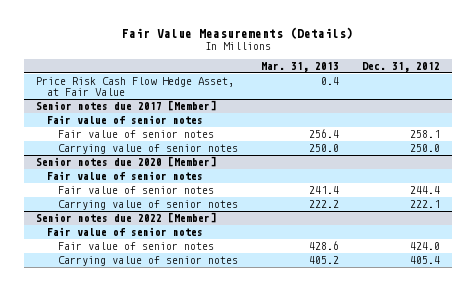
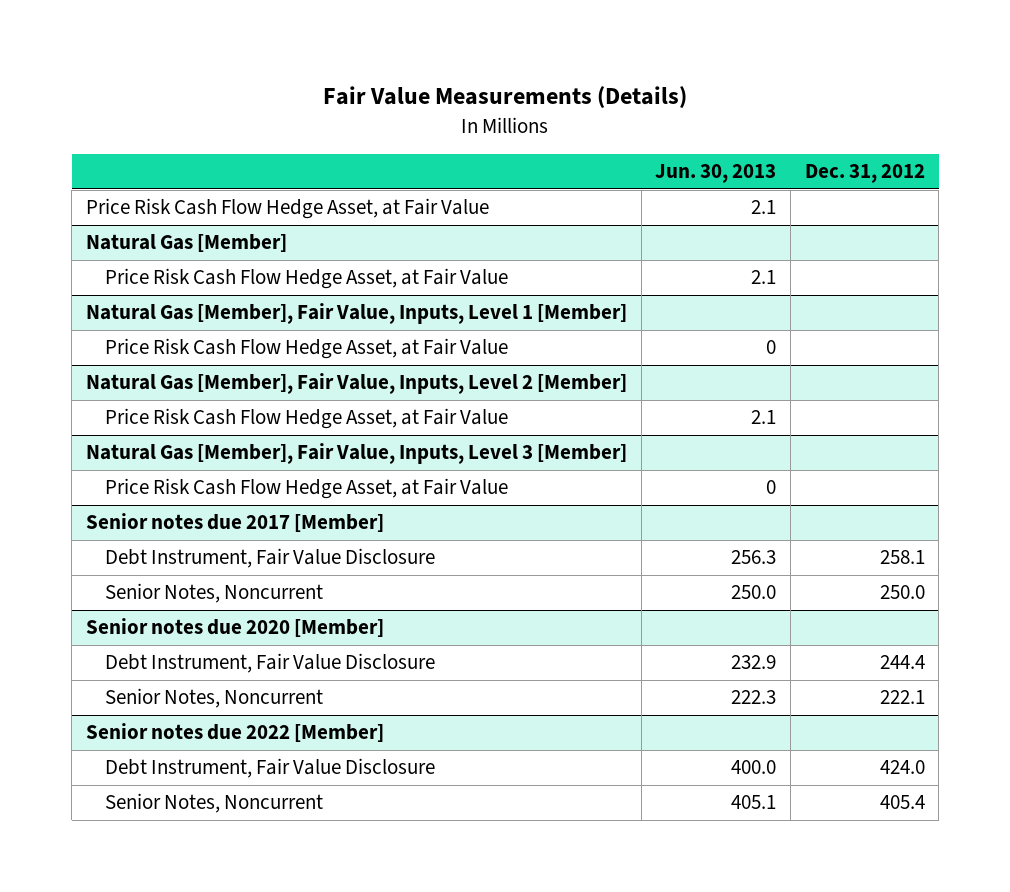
- | Mar. 31, 2013 | Dec. 31, 2012
+ | Jun. 30, 2013 | Dec. 31, 2012
+ Natural Gas [Member]
+ Price Risk Cash Flow Hedge Asset, at Fair Value | 2.1 |
+ Natural Gas [Member], Fair Value, Inputs, Level 1 [Member]
+ Price Risk Cash Flow Hedge Asset, at Fair Value | 0 |
+ Natural Gas [Member], Fair Value, Inputs, Level 2 [Member]
+ Price Risk Cash Flow Hedge Asset, at Fair Value | 2.1 |
+ Natural Gas [Member], Fair Value, Inputs, Level 3 [Member]
+ Price Risk Cash Flow Hedge Asset, at Fair Value | 0 |
@ Senior notes due 2017 [Member]
- Fair value of senior notes
- Fair value of senior notes | 256.4 | 258.1
- Carrying value of senior notes | 250.0 | 250.0
+ Debt Instrument, Fair Value Disclosure | 256.3 | 258.1
+ Senior Notes, Noncurrent | 250.0 | 250.0
@ Senior notes due 2020 [Member]
- Fair value of senior notes
- Fair value of senior notes | 241.4 | 244.4
- Carrying value of senior notes | 222.2 | 222.1
+ Debt Instrument, Fair Value Disclosure | 232.9 | 244.4
+ Senior Notes, Noncurrent | 222.3 | 222.1
@ Senior notes due 2022 [Member]
- Fair value of senior notes
- Fair value of senior notes | 428.6 | 424.0
- Carrying value of senior notes | 405.2 | 405.4
+ Debt Instrument, Fair Value Disclosure | 400.0 | 424.0
+ Senior Notes, Noncurrent | 405.1 | 405.4

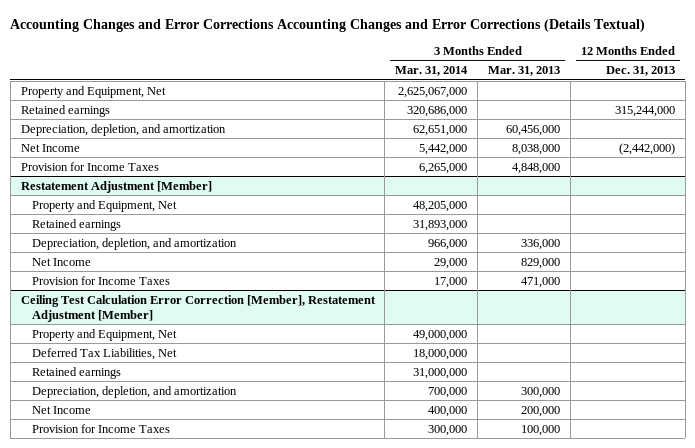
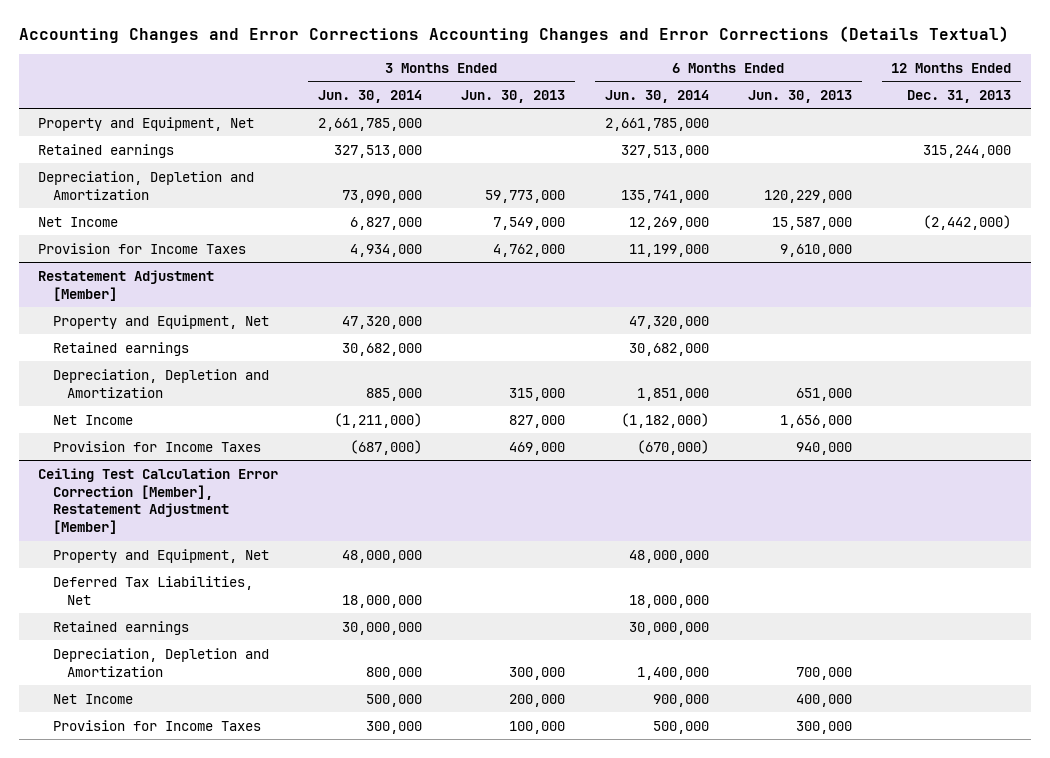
- | 3 Months Ended Mar. 31, 2014 | 3 Months Ended Mar. 31, 2013 | 12 Months Ended Dec. 31, 2013
+ | 3 Months Ended Jun. 30, 2014 | 3 Months Ended Jun. 30, 2013 | 6 Months Ended Jun. 30, 2014 | 6 Months Ended Jun. 30, 2013 | 12 Months Ended Dec. 31, 2013
- Depreciation, depletion, and amortization | 62,651,000 | 60,456,000 |
+ Depreciation, Depletion and Amortization | 73,090,000 | 59,773,000 | 135,741,000 | 120,229,000 |
@ Restatement Adjustment [Member]
- Depreciation, depletion, and amortization | 966,000 | 336,000 |
+ Depreciation, Depletion and Amortization | 885,000 | 315,000 | 1,851,000 | 651,000 |
@ Ceiling Test Calculation Error Correction [Member], Restatement Adjustment [Member]
- Depreciation, depletion, and amortization | 700,000 | 300,000 |
+ Depreciation, Depletion and Amortization | 800,000 | 300,000 | 1,400,000 | 700,000 |

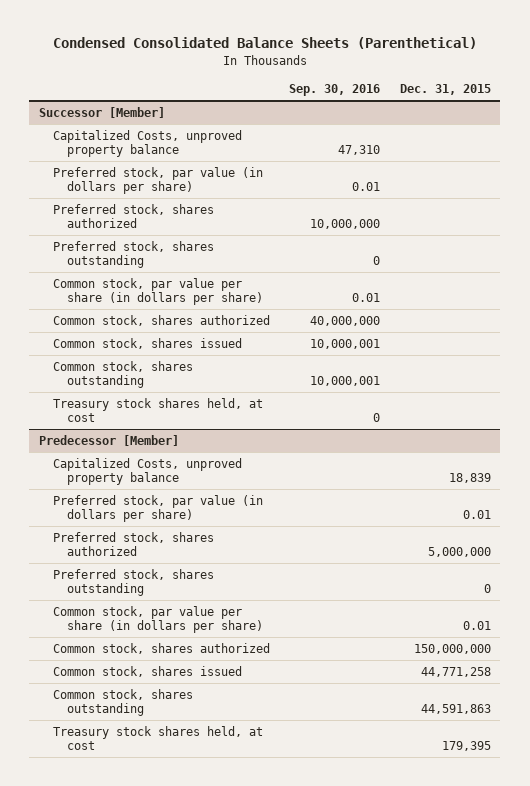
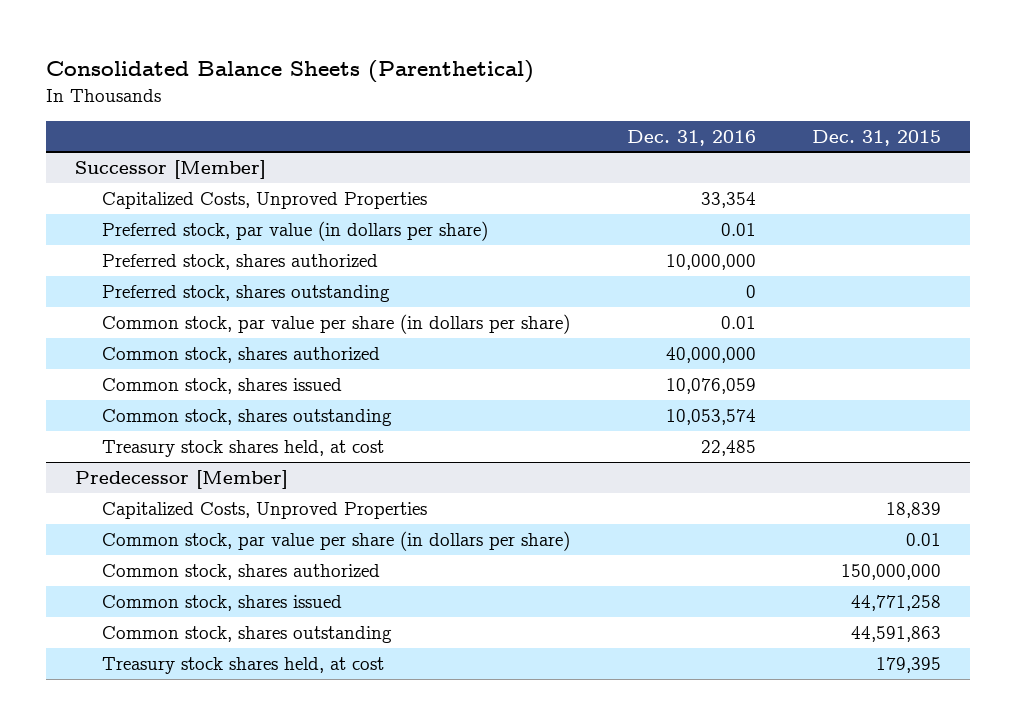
- Condensed Consolidated Balance Sheets (Parenthetical)
+ Consolidated Balance Sheets (Parenthetical)
- | Sep. 30, 2016 | Dec. 31, 2015
+ | Dec. 31, 2016 | Dec. 31, 2015
@ Successor [Member]
- Capitalized Costs, unproved property balance | 47,310 |
+ Capitalized Costs, Unproved Properties | 33,354 |
@ Predecessor [Member]
- Capitalized Costs, unproved property balance | | 18,839
- Preferred stock, par value (in dollars per share) | | 0.01
- Preferred stock, shares authorized | | 5,000,000
- Preferred stock, shares outstanding | | 0
+ Capitalized Costs, Unproved Properties | | 18,839

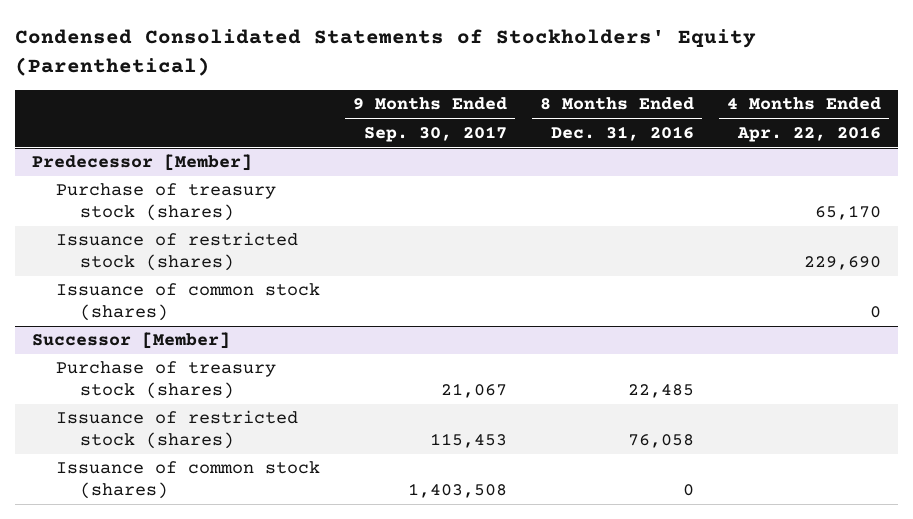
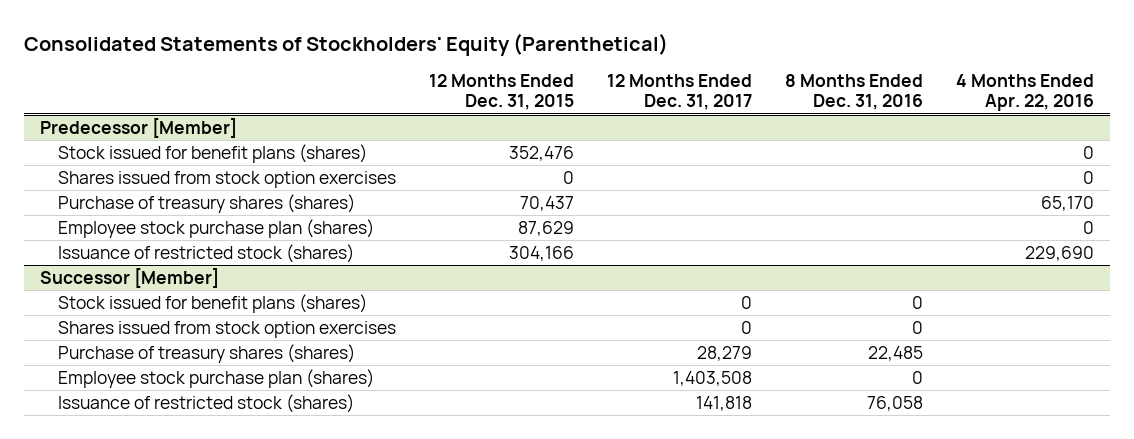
- Condensed Consolidated Statements of Stockholders' Equity (Parenthetical)
+ Consolidated Statements of Stockholders' Equity (Parenthetical)
- | 9 Months Ended Sep. 30, 2017 | 8 Months Ended Dec. 31, 2016 | 4 Months Ended Apr. 22, 2016
+ | 12 Months Ended Dec. 31, 2015 | 12 Months Ended Dec. 31, 2017 | 8 Months Ended Dec. 31, 2016 | 4 Months Ended Apr. 22, 2016
@ Predecessor [Member]
- Purchase of treasury stock (shares) | | | 65,170
+ Stock issued for benefit plans (shares) | 352,476 | | | 0
+ Shares issued from stock option exercises | 0 | | | 0
+ Purchase of treasury shares (shares) | 70,437 | | | 65,170
+ Employee stock purchase plan (shares) | 87,629 | | | 0
- Issuance of common stock (shares) | | | 0
@ Successor [Member]
- Purchase of treasury stock (shares) | 21,067 | 22,485 |
+ Stock issued for benefit plans (shares) | | 0 | 0 |
+ Shares issued from stock option exercises | | 0 | 0 |
+ Purchase of treasury shares (shares) | | 28,279 | 22,485 |
+ Employee stock purchase plan (shares) | | 1,403,508 | 0 |
- Issuance of common stock (shares) | 1,403,508 | 0 |

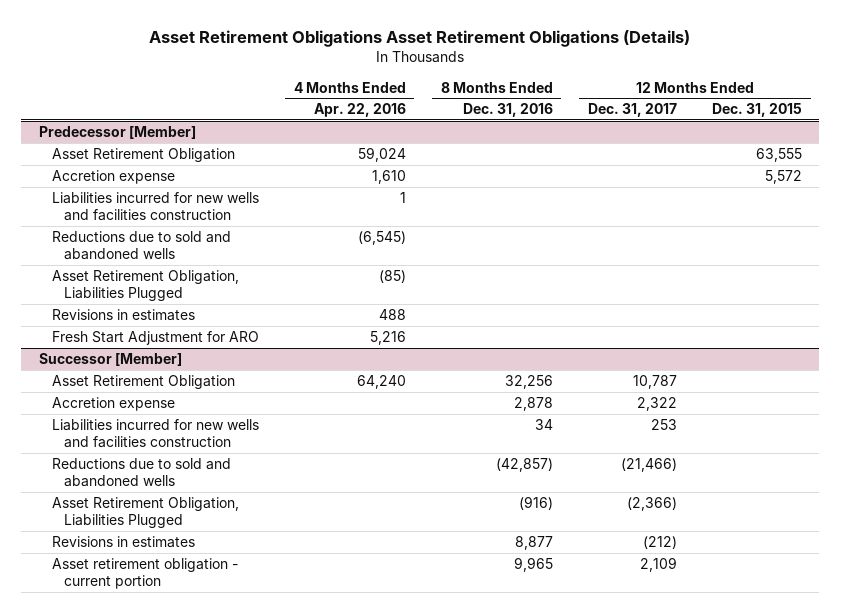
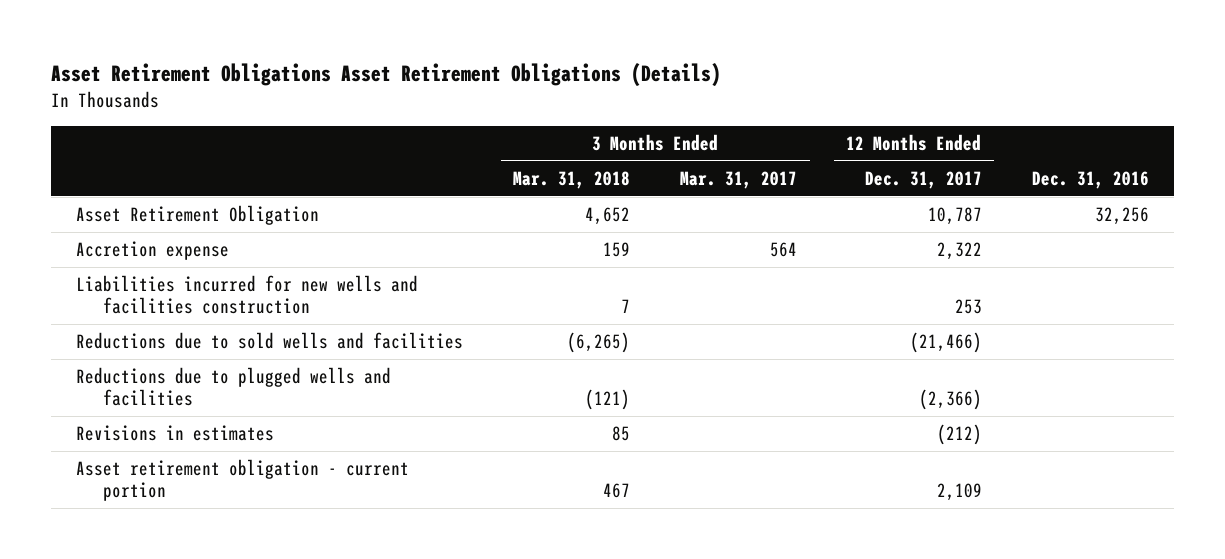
- | 4 Months Ended Apr. 22, 2016 | 8 Months Ended Dec. 31, 2016 | 12 Months Ended Dec. 31, 2017 | 12 Months Ended Dec. 31, 2015
+ | 3 Months Ended Mar. 31, 2018 | 3 Months Ended Mar. 31, 2017 | 12 Months Ended Dec. 31, 2017 | Dec. 31, 2016
- Predecessor [Member]
- Asset Retirement Obligation | 59,024 | | | 63,555
- Accretion expense | 1,610 | | | 5,572
- Liabilities incurred for new wells and facilities construction | 1 | | |
- Reductions due to sold and abandoned wells | (6,545) | | |
- Asset Retirement Obligation, Liabilities Plugged | (85) | | |
- Revisions in estimates | 488 | | |
- Fresh Start Adjustment for ARO | 5,216 | | |
- Successor [Member]
- Reductions due to sold and abandoned wells | | (42,857) | (21,466) |
- Asset Retirement Obligation, Liabilities Plugged | | (916) | (2,366) |
+ Reductions due to sold wells and facilities | (6,265) | | (21,466) |
+ Reductions due to plugged wells and facilities | (121) | | (2,366) |

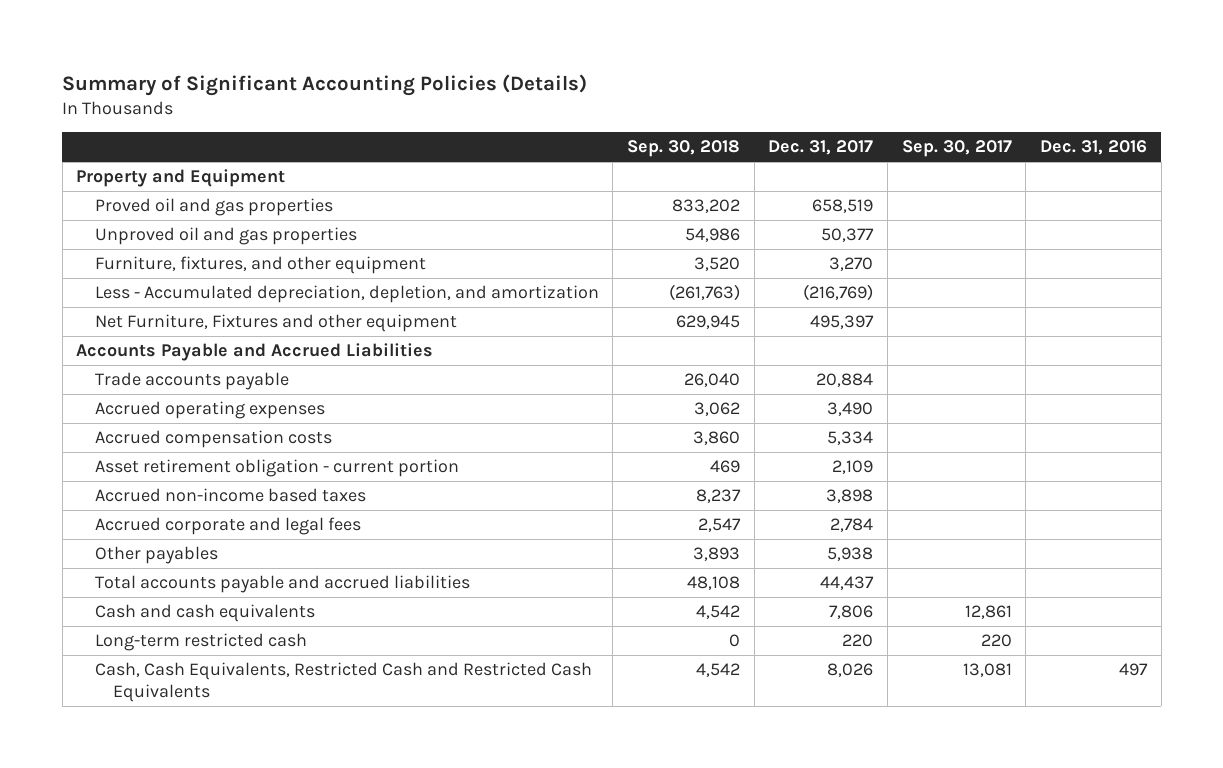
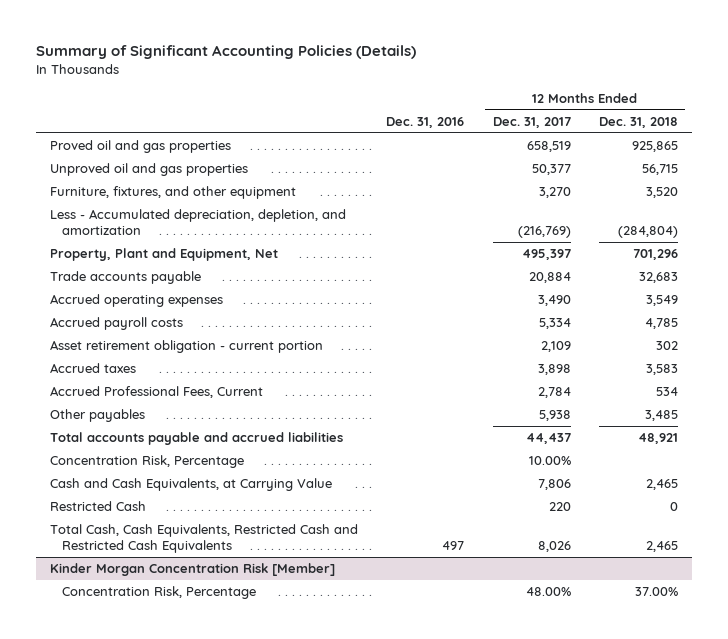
- | Sep. 30, 2018 | Dec. 31, 2017 | Sep. 30, 2017 | Dec. 31, 2016
+ | Dec. 31, 2016 | 12 Months Ended Dec. 31, 2017 | 12 Months Ended Dec. 31, 2018
- Property and Equipment
- Net Furniture, Fixtures and other equipment | 629,945 | 495,397 | |
- Accounts Payable and Accrued Liabilities
+ Property, Plant and Equipment, Net | | 495,397 | 701,296
- Accrued compensation costs | 3,860 | 5,334 | |
+ Accrued payroll costs | | 5,334 | 4,785
- Accrued non-income based taxes | 8,237 | 3,898 | |
- Accrued corporate and legal fees | 2,547 | 2,784 | |
+ Accrued taxes | | 3,898 | 3,583
+ Accrued Professional Fees, Current | | 2,784 | 534
- Cash and cash equivalents | 4,542 | 7,806 | 12,861 |
- Long-term restricted cash | 0 | 220 | 220 |
- Cash, Cash Equivalents, Restricted Cash and Restricted Cash Equivalents | 4,542 | 8,026 | 13,081 | 497
+ Concentration Risk, Percentage | | 10.00% |
+ Cash and Cash Equivalents, at Carrying Value | | 7,806 | 2,465
+ Restricted Cash | | 220 | 0
+ Total Cash, Cash Equivalents, Restricted Cash and Restricted Cash Equivalents | 497 | 8,026 | 2,465
+ Kinder Morgan Concentration Risk [Member]
+ Concentration Risk, Percentage | | 48.00% | 37.00%

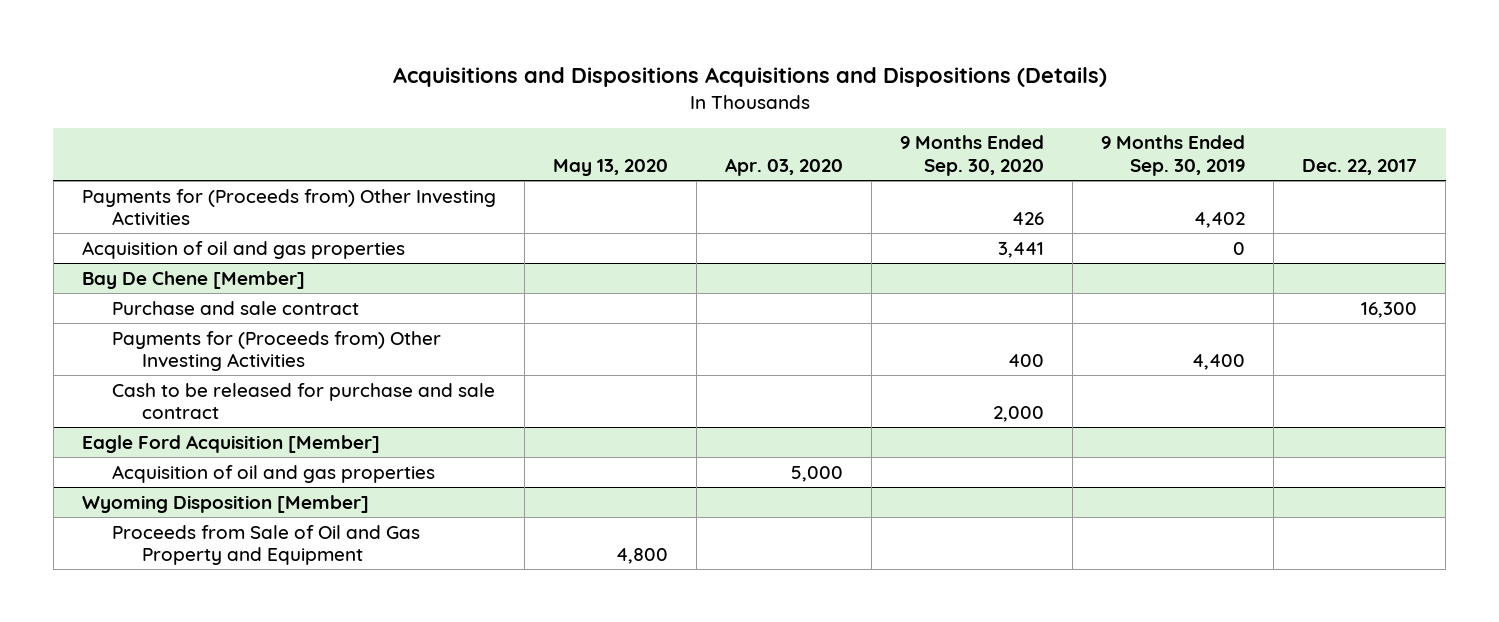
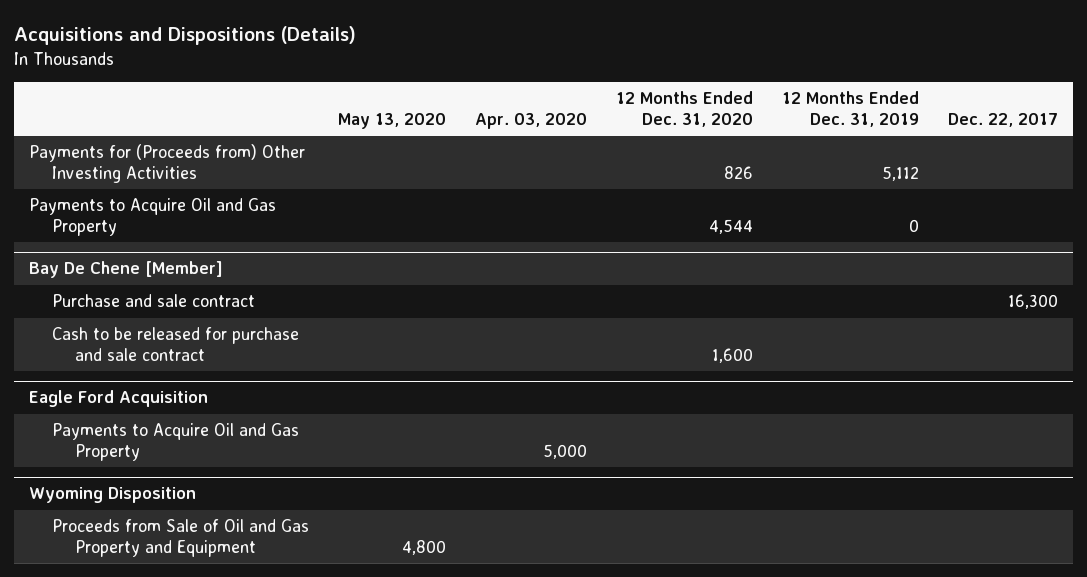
- Acquisitions and Dispositions Acquisitions and Dispositions (Details)
+ Acquisitions and Dispositions (Details)
- | May 13, 2020 | Apr. 03, 2020 | 9 Months Ended Sep. 30, 2020 | 9 Months Ended Sep. 30, 2019 | Dec. 22, 2017
+ | May 13, 2020 | Apr. 03, 2020 | 12 Months Ended Dec. 31, 2020 | 12 Months Ended Dec. 31, 2019 | Dec. 22, 2017
- Acquisition of oil and gas properties | | | 3,441 | 0 |
+ Payments to Acquire Oil and Gas Property | | | 4,544 | 0 |
@ Bay De Chene [Member]
- Payments for (Proceeds from) Other Investing Activities | | | 400 | 4,400 |
- Eagle Ford Acquisition [Member]
- Acquisition of oil and gas properties | | 5,000 | | |
- Wyoming Disposition [Member]
+ Eagle Ford Acquisition
+ Payments to Acquire Oil and Gas Property | | 5,000 | | |
+ Wyoming Disposition

